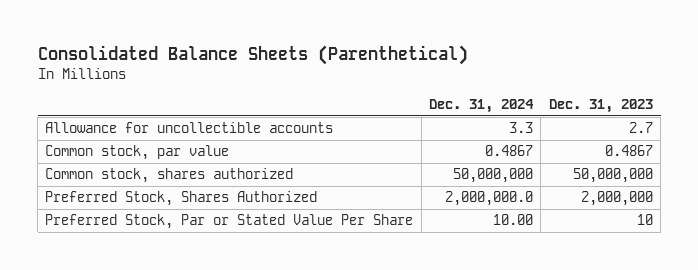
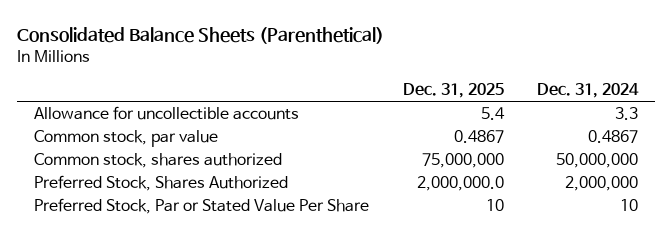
- | Dec. 31, 2024 | Dec. 31, 2023
+ | Dec. 31, 2025 | Dec. 31, 2024
- Preferred Stock, Shares Authorized | 2,000,000.0 | 2,000,000
- Preferred Stock, Par or Stated Value Per Share | 10.00 | 10
+ Preferred Stock, Shares Authorized | 2,000,000.0 | 2,000,000
+ Preferred Stock, Par or Stated Value Per Share | 10 | 10

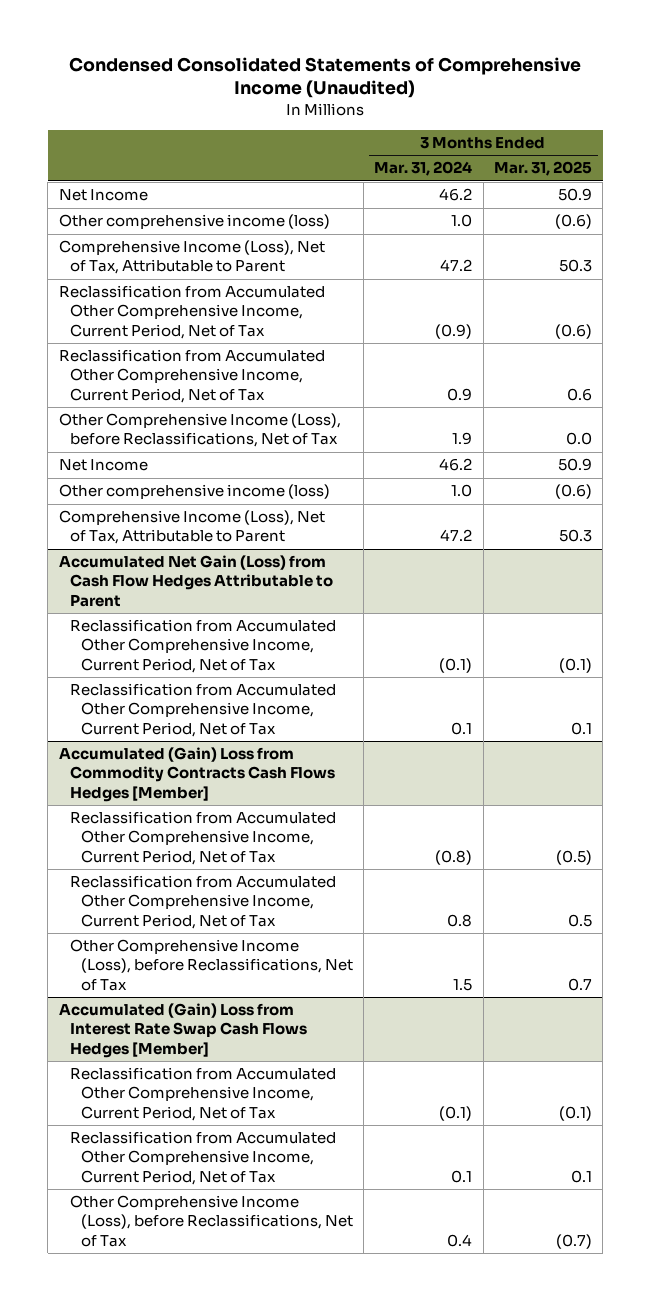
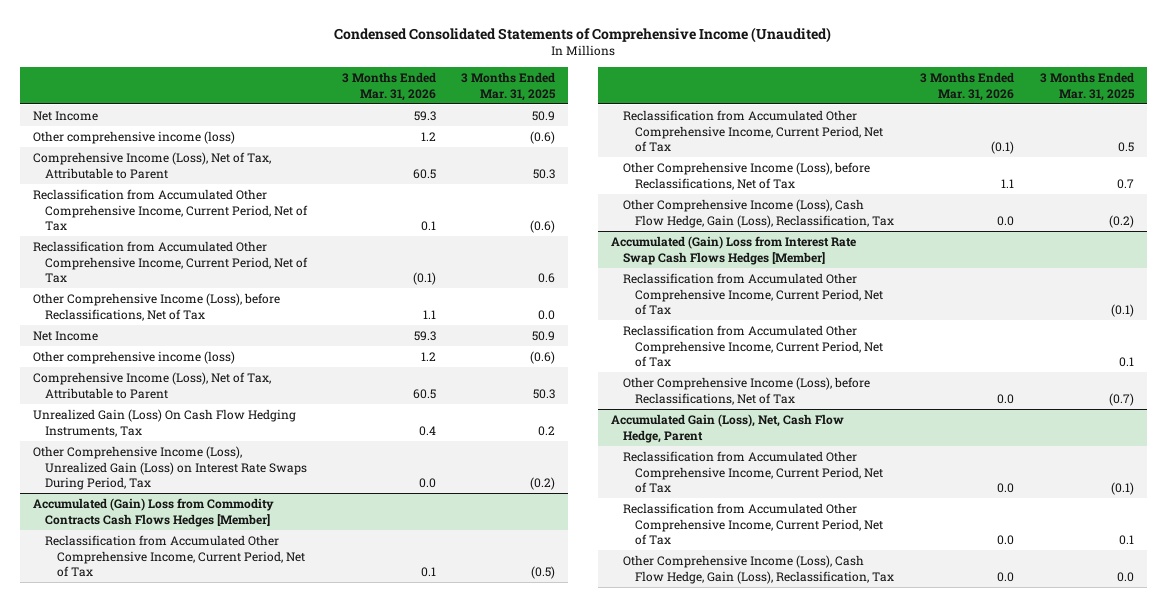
- | 3 Months Ended Mar. 31, 2024 | 3 Months Ended Mar. 31, 2025
+ | 3 Months Ended Mar. 31, 2026 | 3 Months Ended Mar. 31, 2025
- Accumulated Net Gain (Loss) from Cash Flow Hedges Attributable to Parent
- Reclassification from Accumulated Other Comprehensive Income, Current Period, Net of Tax | (0.1) | (0.1)
- Reclassification from Accumulated Other Comprehensive Income, Current Period, Net of Tax | 0.1 | 0.1
+ Unrealized Gain (Loss) On Cash Flow Hedging Instruments, Tax | 0.4 | 0.2
+ Other Comprehensive Income (Loss), Unrealized Gain (Loss) on Interest Rate Swaps During Period, Tax | 0.0 | (0.2)
@ Accumulated (Gain) Loss from Commodity Contracts Cash Flows Hedges [Member]
+ Other Comprehensive Income (Loss), Cash Flow Hedge, Gain (Loss), Reclassification, Tax | 0.0 | (0.2)
+ Accumulated Gain (Loss), Net, Cash Flow Hedge, Parent
+ Reclassification from Accumulated Other Comprehensive Income, Current Period, Net of Tax | 0.0 | (0.1)
+ Reclassification from Accumulated Other Comprehensive Income, Current Period, Net of Tax | 0.0 | 0.1
+ Other Comprehensive Income (Loss), Cash Flow Hedge, Gain (Loss), Reclassification, Tax | 0.0 | 0.0

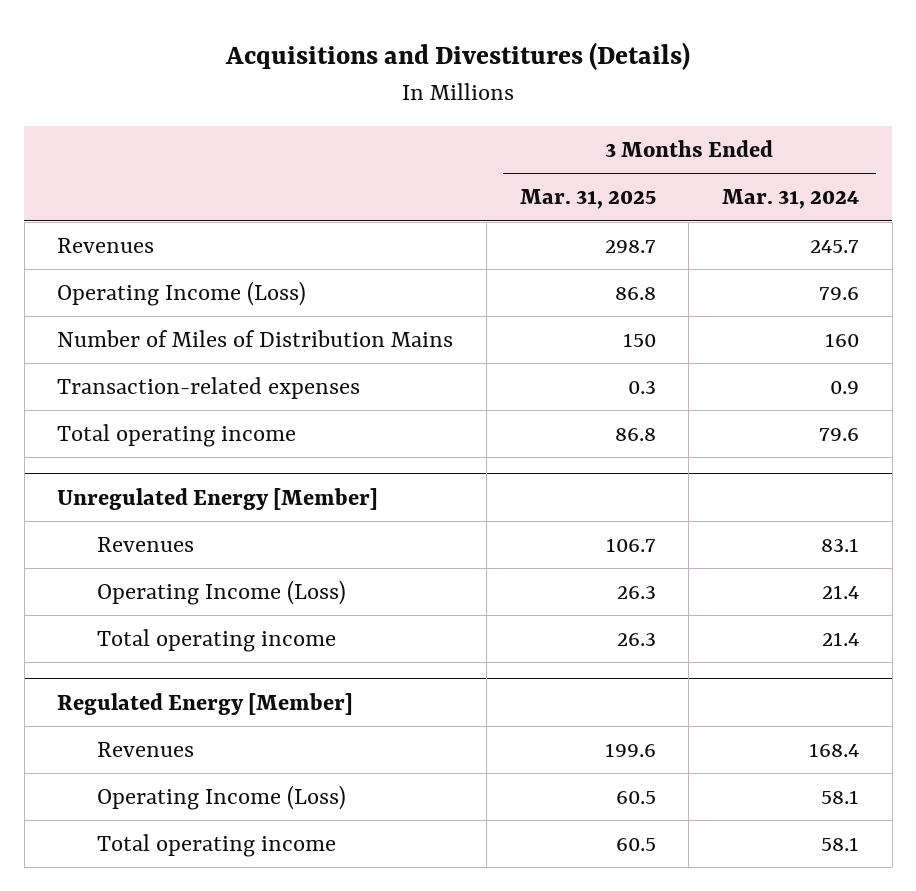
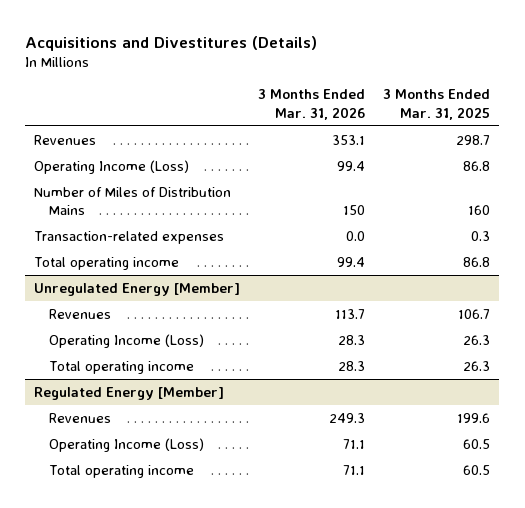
- | 3 Months Ended Mar. 31, 2025 | 3 Months Ended Mar. 31, 2024
+ | 3 Months Ended Mar. 31, 2026 | 3 Months Ended Mar. 31, 2025
- Number of Miles of Distribution Mains | 150 | 160
+ Number of Miles of Distribution Mains | 150 | 160

